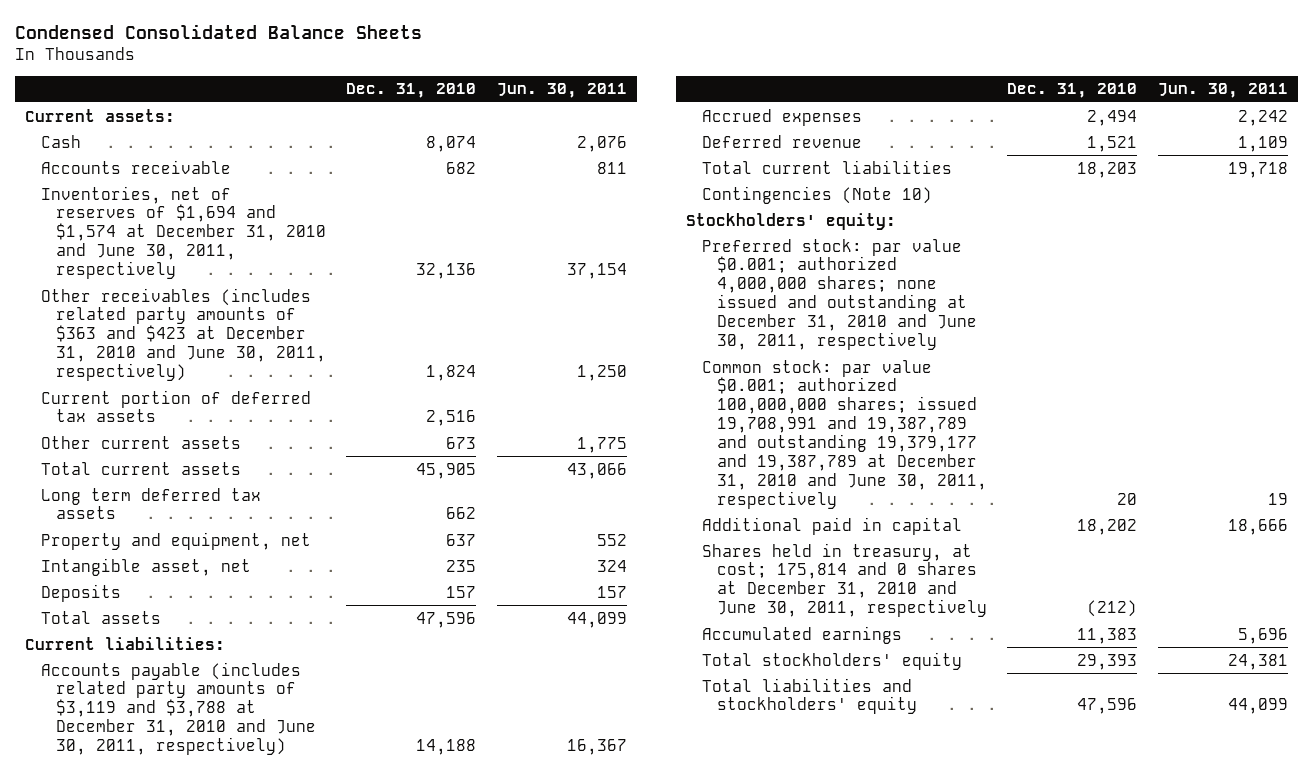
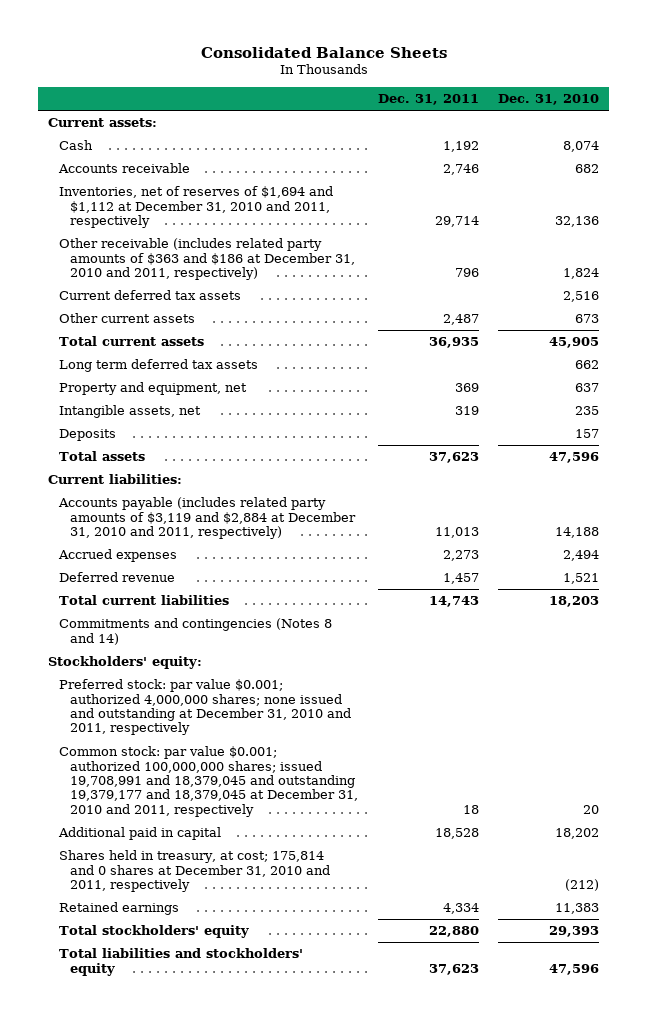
- Condensed Consolidated Balance Sheets
+ Consolidated Balance Sheets
- | Dec. 31, 2010 | Jun. 30, 2011
+ | Dec. 31, 2011 | Dec. 31, 2010
- Inventories, net of reserves of $1,694 and $1,574 at December 31, 2010 and June 30, 2011, respectively | 32,136 | 37,154
- Other receivables (includes related party amounts of $363 and $423 at December 31, 2010 and June 30, 2011, respectively) | 1,824 | 1,250
- Current portion of deferred tax assets | 2,516 |
+ Inventories, net of reserves of $1,694 and $1,112 at December 31, 2010 and 2011, respectively | 29,714 | 32,136
+ Other receivable (includes related party amounts of $363 and $186 at December 31, 2010 and 2011, respectively) | 796 | 1,824
+ Current deferred tax assets | | 2,516
- Intangible asset, net | 235 | 324
+ Intangible assets, net | 319 | 235
- Accounts payable (includes related party amounts of $3,119 and $3,788 at December 31, 2010 and June 30, 2011, respectively) | 14,188 | 16,367
+ Accounts payable (includes related party amounts of $3,119 and $2,884 at December 31, 2010 and 2011, respectively) | 11,013 | 14,188
- Contingencies (Note 10)
+ Commitments and contingencies (Notes 8 and 14)
- Preferred stock: par value $0.001; authorized 4,000,000 shares; none issued and outstanding at December 31, 2010 and June 30, 2011, respectively
- Common stock: par value $0.001; authorized 100,000,000 shares; issued 19,708,991 and 19,387,789 and outstanding 19,379,177 and 19,387,789 at December 31, 2010 and June 30, 2011, respectively | 20 | 19
+ Preferred stock: par value $0.001; authorized 4,000,000 shares; none issued and outstanding at December 31, 2010 and 2011, respectively
+ Common stock: par value $0.001; authorized 100,000,000 shares; issued 19,708,991 and 18,379,045 and outstanding 19,379,177 and 18,379,045 at December 31, 2010 and 2011, respectively | 18 | 20
- Shares held in treasury, at cost; 175,814 and 0 shares at December 31, 2010 and June 30, 2011, respectively | (212) |
- Accumulated earnings | 11,383 | 5,696
+ Shares held in treasury, at cost; 175,814 and 0 shares at December 31, 2010 and 2011, respectively | | (212)
+ Retained earnings | 4,334 | 11,383

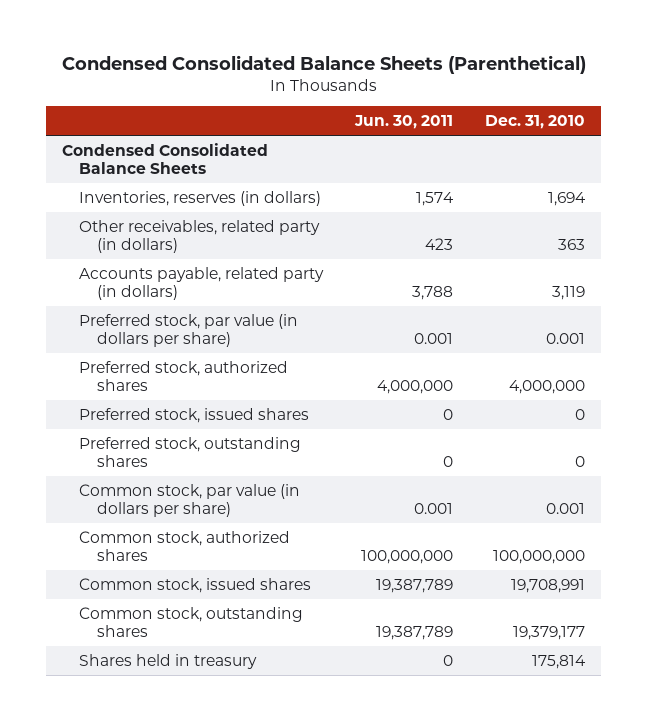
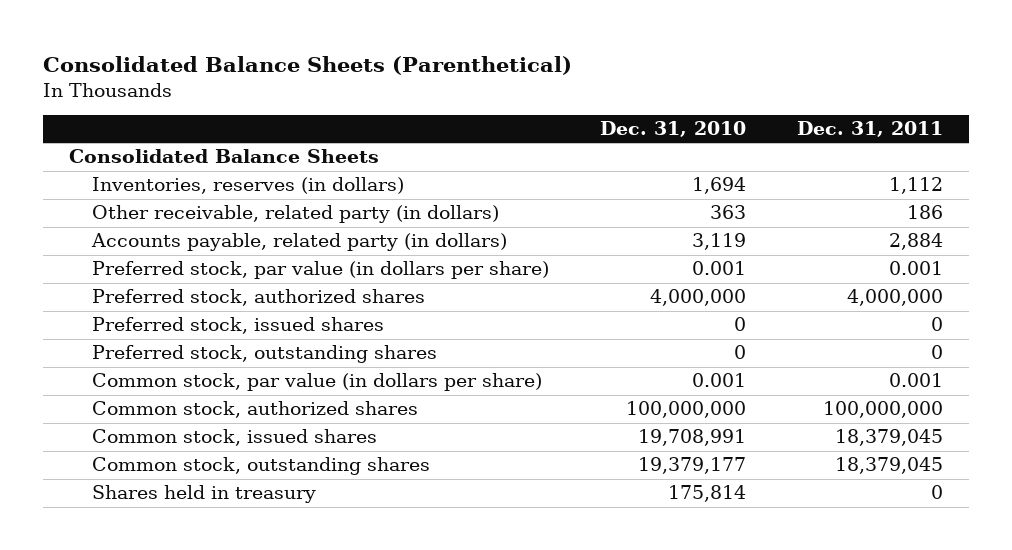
- Condensed Consolidated Balance Sheets (Parenthetical)
+ Consolidated Balance Sheets (Parenthetical)
- | Jun. 30, 2011 | Dec. 31, 2010
+ | Dec. 31, 2010 | Dec. 31, 2011
- Condensed Consolidated Balance Sheets
+ Consolidated Balance Sheets
- Other receivables, related party (in dollars) | 423 | 363
+ Other receivable, related party (in dollars) | 363 | 186

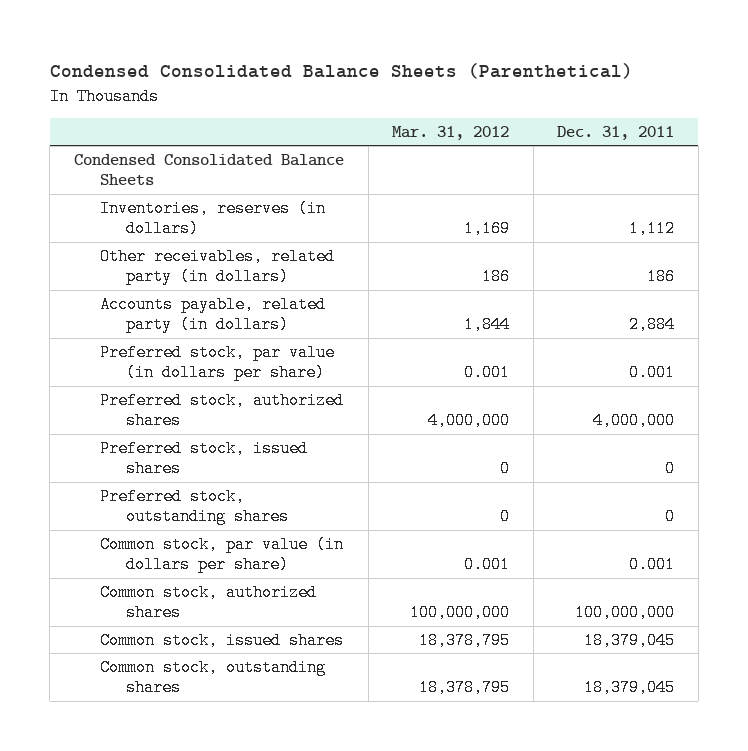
- Consolidated Balance Sheets (Parenthetical)
+ Condensed Consolidated Balance Sheets (Parenthetical)
- | Dec. 31, 2010 | Dec. 31, 2011
+ | Mar. 31, 2012 | Dec. 31, 2011
- Consolidated Balance Sheets
+ Condensed Consolidated Balance Sheets
- Other receivable, related party (in dollars) | 363 | 186
+ Other receivables, related party (in dollars) | 186 | 186
- Shares held in treasury | 175,814 | 0

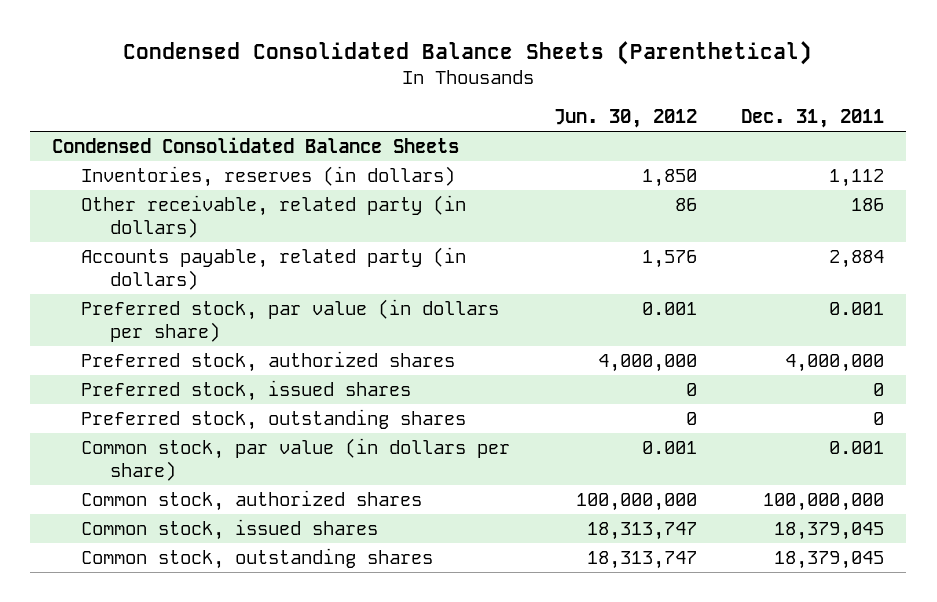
- | Mar. 31, 2012 | Dec. 31, 2011
+ | Jun. 30, 2012 | Dec. 31, 2011
- Other receivables, related party (in dollars) | 186 | 186
+ Other receivable, related party (in dollars) | 86 | 186

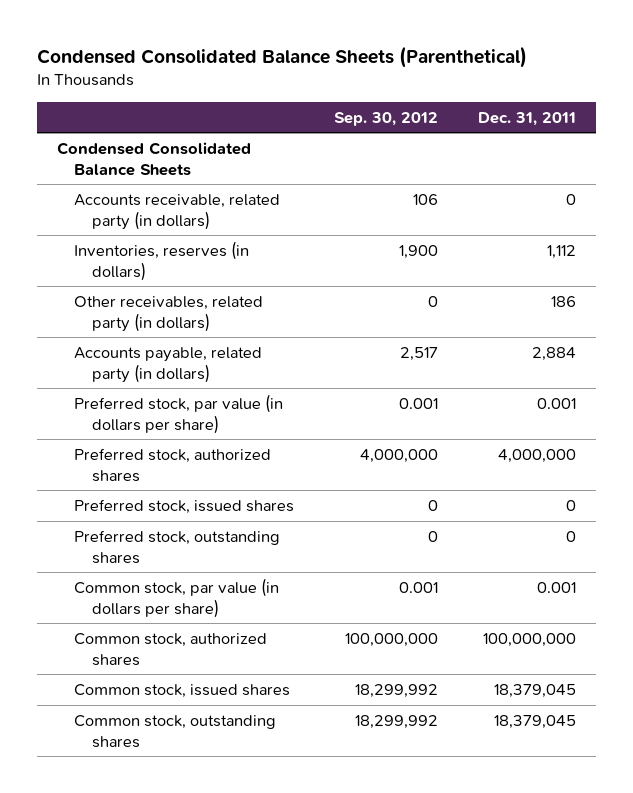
- | Jun. 30, 2012 | Dec. 31, 2011
+ | Sep. 30, 2012 | Dec. 31, 2011
+ Accounts receivable, related party (in dollars) | 106 | 0
- Other receivable, related party (in dollars) | 86 | 186
+ Other receivables, related party (in dollars) | 0 | 186

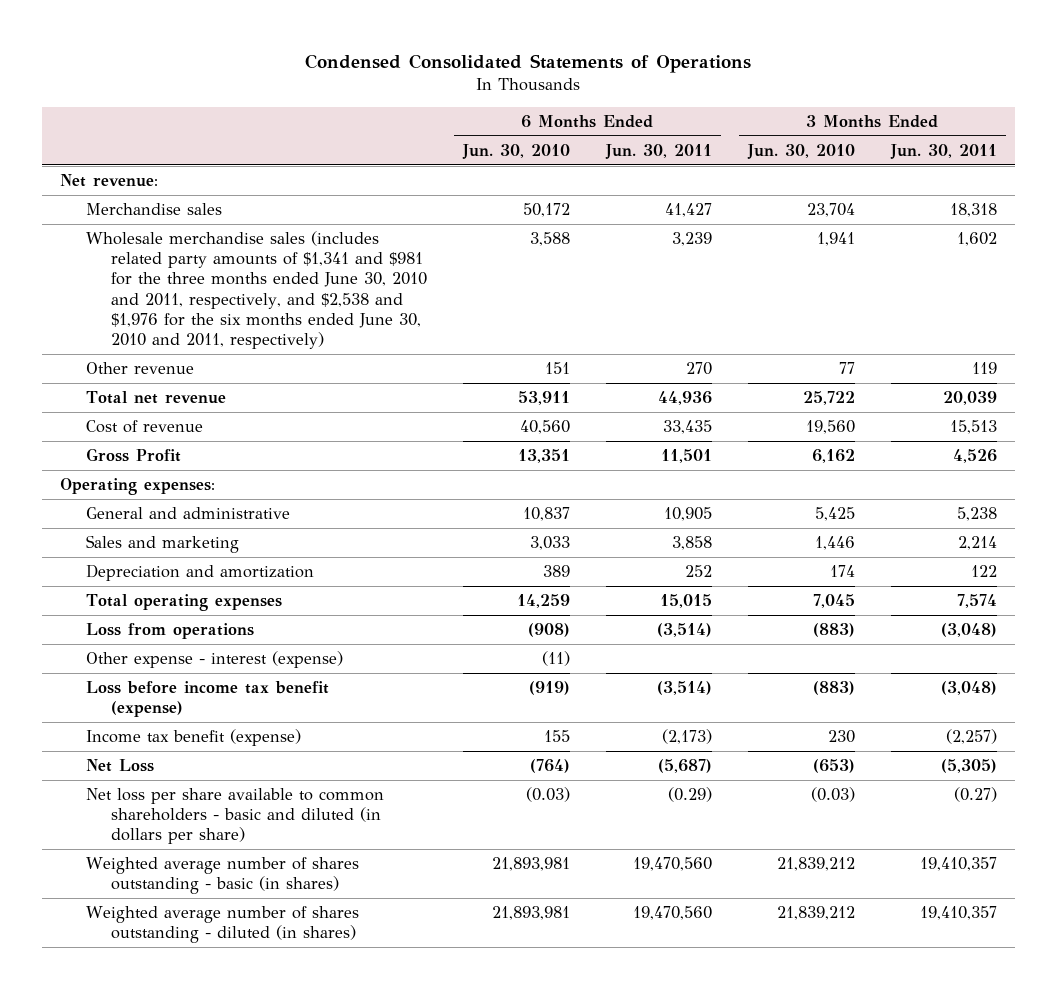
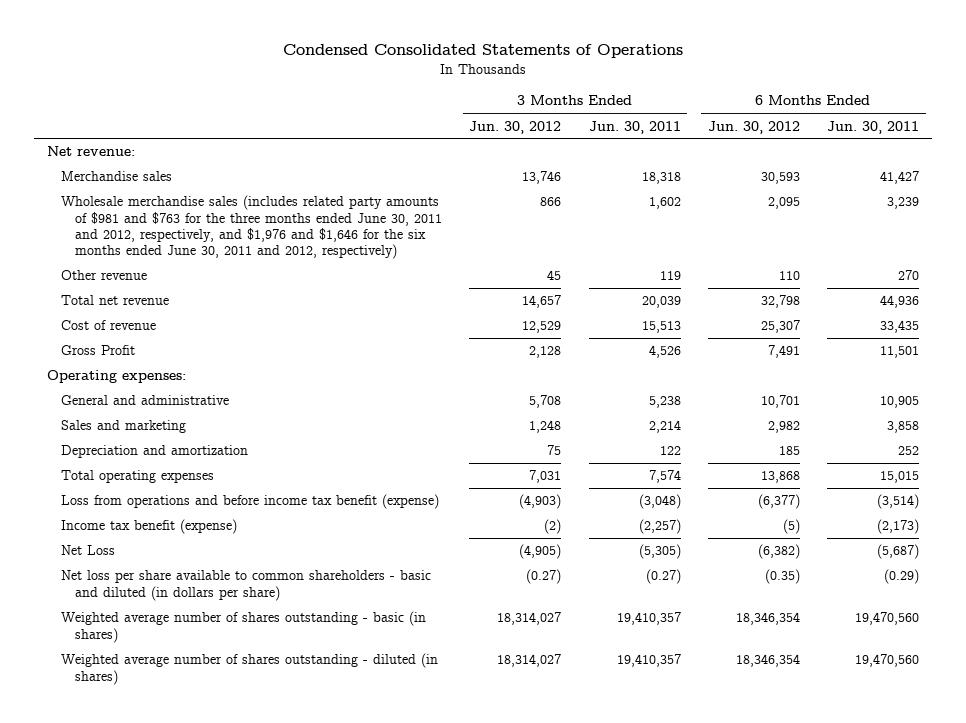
- | 6 Months Ended Jun. 30, 2010 | 6 Months Ended Jun. 30, 2011 | 3 Months Ended Jun. 30, 2010 | 3 Months Ended Jun. 30, 2011
+ | 3 Months Ended Jun. 30, 2012 | 3 Months Ended Jun. 30, 2011 | 6 Months Ended Jun. 30, 2012 | 6 Months Ended Jun. 30, 2011
- Wholesale merchandise sales (includes related party amounts of $1,341 and $981 for the three months ended June 30, 2010 and 2011, respectively, and $2,538 and $1,976 for the six months ended June 30, 2010 and 2011, respectively) | 3,588 | 3,239 | 1,941 | 1,602
+ Wholesale merchandise sales (includes related party amounts of $981 and $763 for the three months ended June 30, 2011 and 2012, respectively, and $1,976 and $1,646 for the six months ended June 30, 2011 and 2012, respectively) | 866 | 1,602 | 2,095 | 3,239
- Loss from operations | (908) | (3,514) | (883) | (3,048)
- Other expense - interest (expense) | (11) | | |
- Loss before income tax benefit (expense) | (919) | (3,514) | (883) | (3,048)
+ Loss from operations and before income tax benefit (expense) | (4,903) | (3,048) | (6,377) | (3,514)

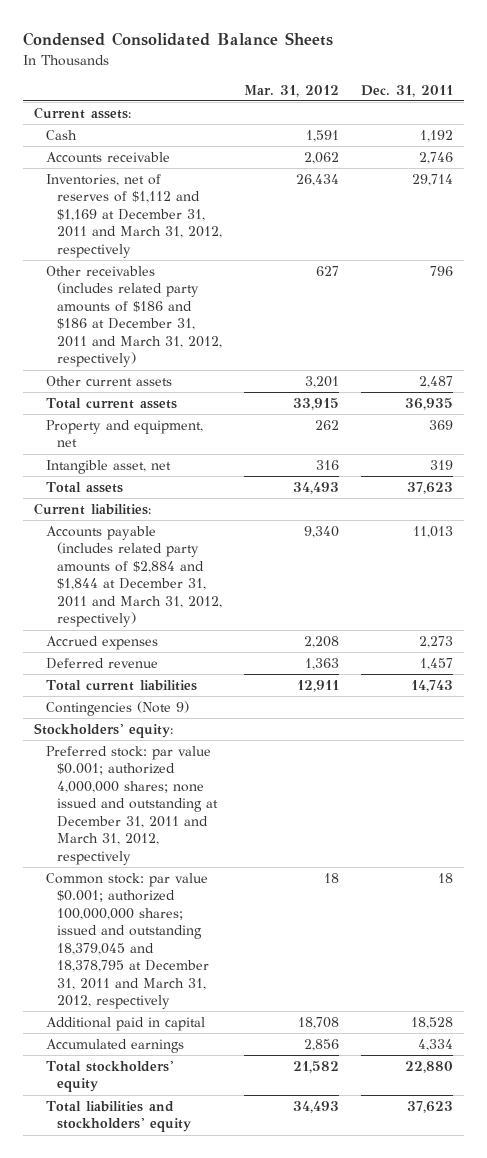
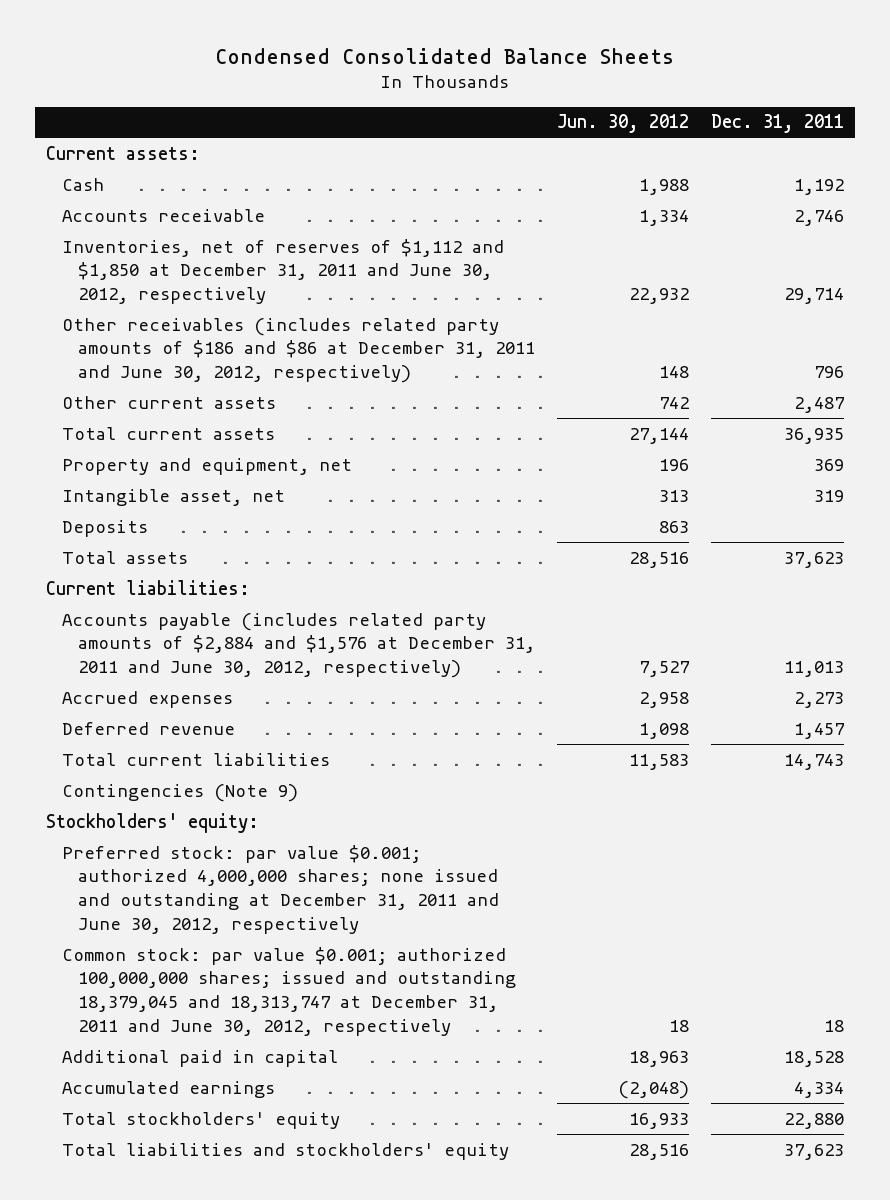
- | Mar. 31, 2012 | Dec. 31, 2011
+ | Jun. 30, 2012 | Dec. 31, 2011
- Inventories, net of reserves of $1,112 and $1,169 at December 31, 2011 and March 31, 2012, respectively | 26,434 | 29,714
- Other receivables (includes related party amounts of $186 and $186 at December 31, 2011 and March 31, 2012, respectively) | 627 | 796
+ Inventories, net of reserves of $1,112 and $1,850 at December 31, 2011 and June 30, 2012, respectively | 22,932 | 29,714
+ Other receivables (includes related party amounts of $186 and $86 at December 31, 2011 and June 30, 2012, respectively) | 148 | 796
+ Deposits | 863 |
- Accounts payable (includes related party amounts of $2,884 and $1,844 at December 31, 2011 and March 31, 2012, respectively) | 9,340 | 11,013
+ Accounts payable (includes related party amounts of $2,884 and $1,576 at December 31, 2011 and June 30, 2012, respectively) | 7,527 | 11,013
- Preferred stock: par value $0.001; authorized 4,000,000 shares; none issued and outstanding at December 31, 2011 and March 31, 2012, respectively
- Common stock: par value $0.001; authorized 100,000,000 shares; issued and outstanding 18,379,045 and 18,378,795 at December 31, 2011 and March 31, 2012, respectively | 18 | 18
+ Preferred stock: par value $0.001; authorized 4,000,000 shares; none issued and outstanding at December 31, 2011 and June 30, 2012, respectively
+ Common stock: par value $0.001; authorized 100,000,000 shares; issued and outstanding 18,379,045 and 18,313,747 at December 31, 2011 and June 30, 2012, respectively | 18 | 18

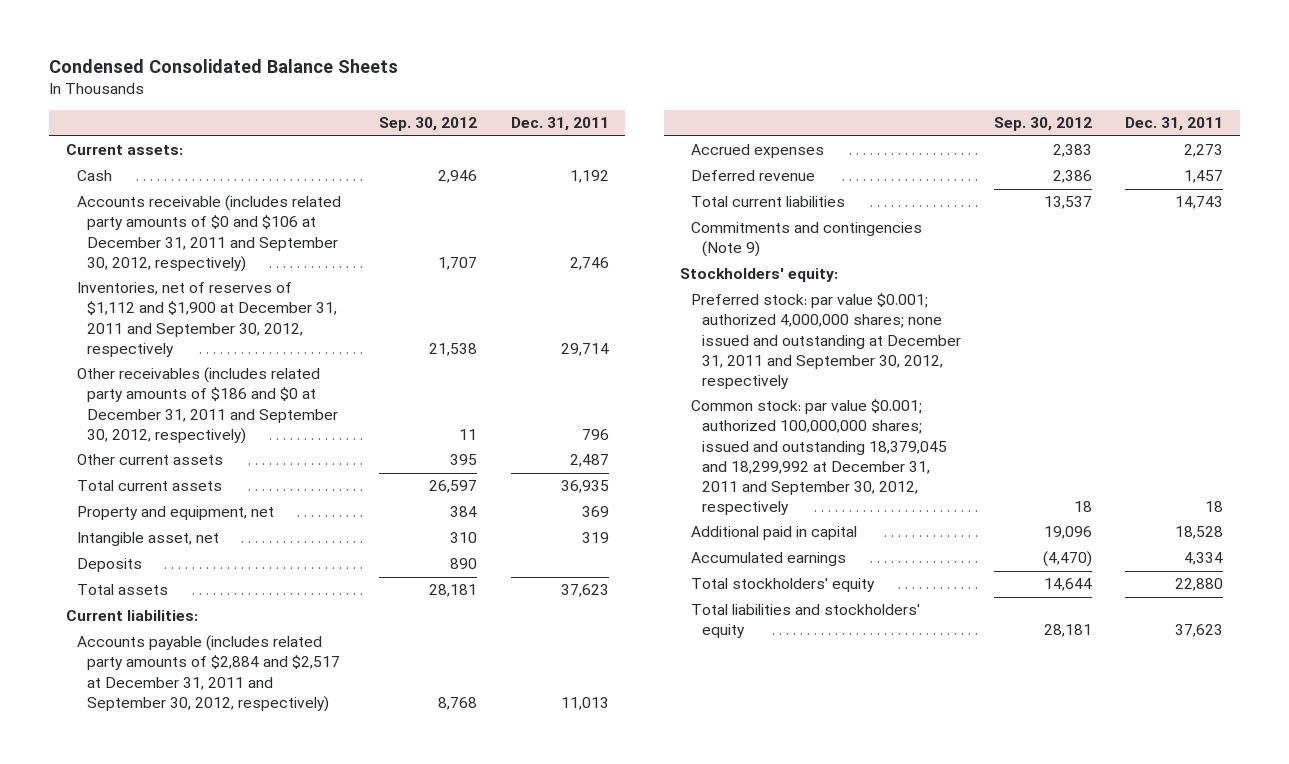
- | Jun. 30, 2012 | Dec. 31, 2011
+ | Sep. 30, 2012 | Dec. 31, 2011
- Accounts receivable | 1,334 | 2,746
- Inventories, net of reserves of $1,112 and $1,850 at December 31, 2011 and June 30, 2012, respectively | 22,932 | 29,714
- Other receivables (includes related party amounts of $186 and $86 at December 31, 2011 and June 30, 2012, respectively) | 148 | 796
+ Accounts receivable (includes related party amounts of $0 and $106 at December 31, 2011 and September 30, 2012, respectively) | 1,707 | 2,746
+ Inventories, net of reserves of $1,112 and $1,900 at December 31, 2011 and September 30, 2012, respectively | 21,538 | 29,714
+ Other receivables (includes related party amounts of $186 and $0 at December 31, 2011 and September 30, 2012, respectively) | 11 | 796
- Accounts payable (includes related party amounts of $2,884 and $1,576 at December 31, 2011 and June 30, 2012, respectively) | 7,527 | 11,013
+ Accounts payable (includes related party amounts of $2,884 and $2,517 at December 31, 2011 and September 30, 2012, respectively) | 8,768 | 11,013
- Contingencies (Note 9)
+ Commitments and contingencies (Note 9)
- Preferred stock: par value $0.001; authorized 4,000,000 shares; none issued and outstanding at December 31, 2011 and June 30, 2012, respectively
- Common stock: par value $0.001; authorized 100,000,000 shares; issued and outstanding 18,379,045 and 18,313,747 at December 31, 2011 and June 30, 2012, respectively | 18 | 18
+ Preferred stock: par value $0.001; authorized 4,000,000 shares; none issued and outstanding at December 31, 2011 and September 30, 2012, respectively
+ Common stock: par value $0.001; authorized 100,000,000 shares; issued and outstanding 18,379,045 and 18,299,992 at December 31, 2011 and September 30, 2012, respectively | 18 | 18

